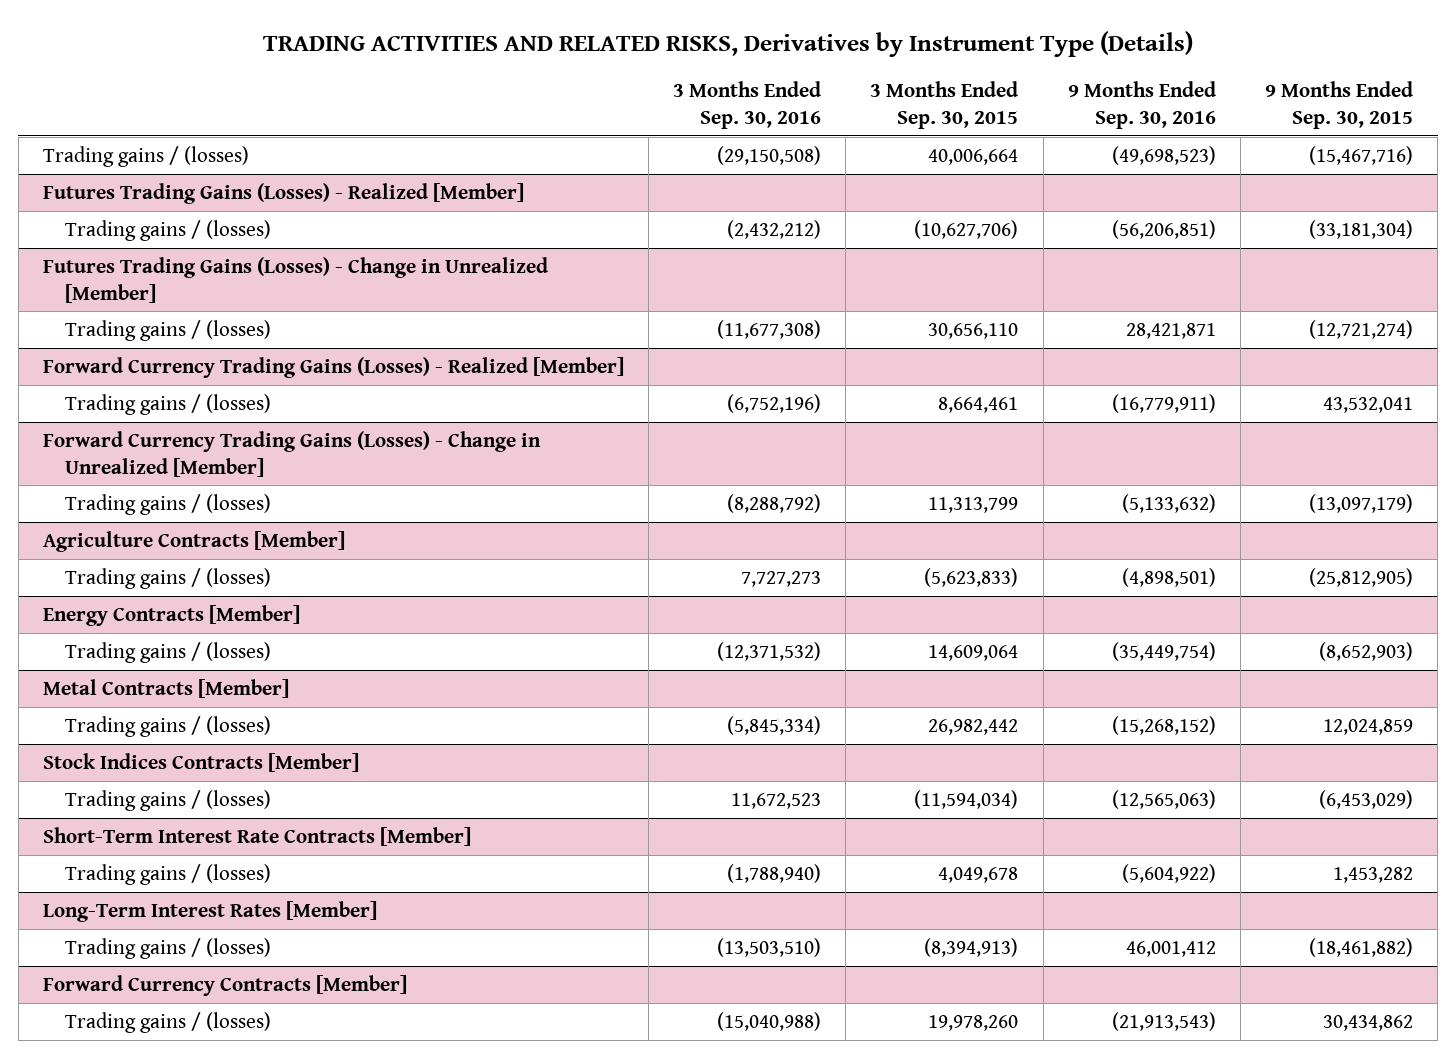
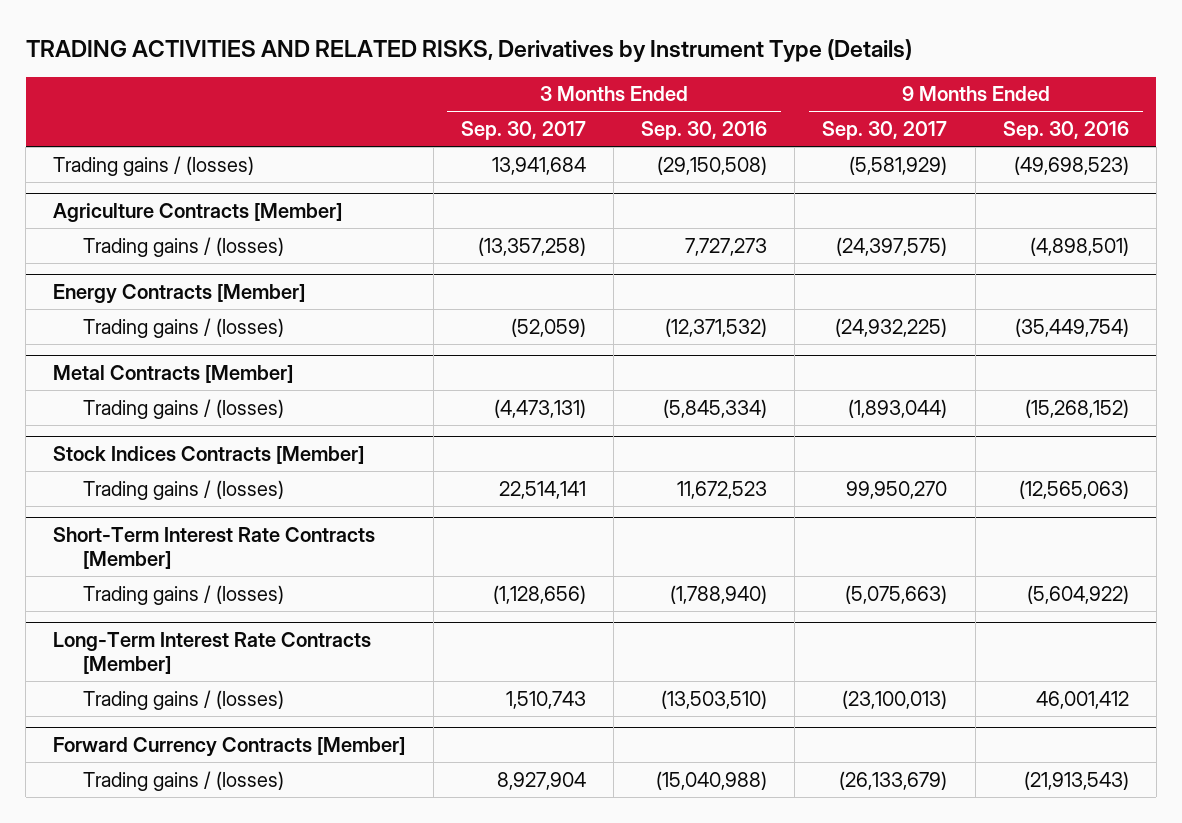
- | 3 Months Ended Sep. 30, 2016 | 3 Months Ended Sep. 30, 2015 | 9 Months Ended Sep. 30, 2016 | 9 Months Ended Sep. 30, 2015
+ | 3 Months Ended Sep. 30, 2017 | 3 Months Ended Sep. 30, 2016 | 9 Months Ended Sep. 30, 2017 | 9 Months Ended Sep. 30, 2016
- Futures Trading Gains (Losses) - Realized [Member]
- Trading gains / (losses) | (2,432,212) | (10,627,706) | (56,206,851) | (33,181,304)
- Futures Trading Gains (Losses) - Change in Unrealized [Member]
- Trading gains / (losses) | (11,677,308) | 30,656,110 | 28,421,871 | (12,721,274)
- Forward Currency Trading Gains (Losses) - Realized [Member]
- Trading gains / (losses) | (6,752,196) | 8,664,461 | (16,779,911) | 43,532,041
- Forward Currency Trading Gains (Losses) - Change in Unrealized [Member]
- Trading gains / (losses) | (8,288,792) | 11,313,799 | (5,133,632) | (13,097,179)
- Long-Term Interest Rates [Member]
+ Long-Term Interest Rate Contracts [Member]

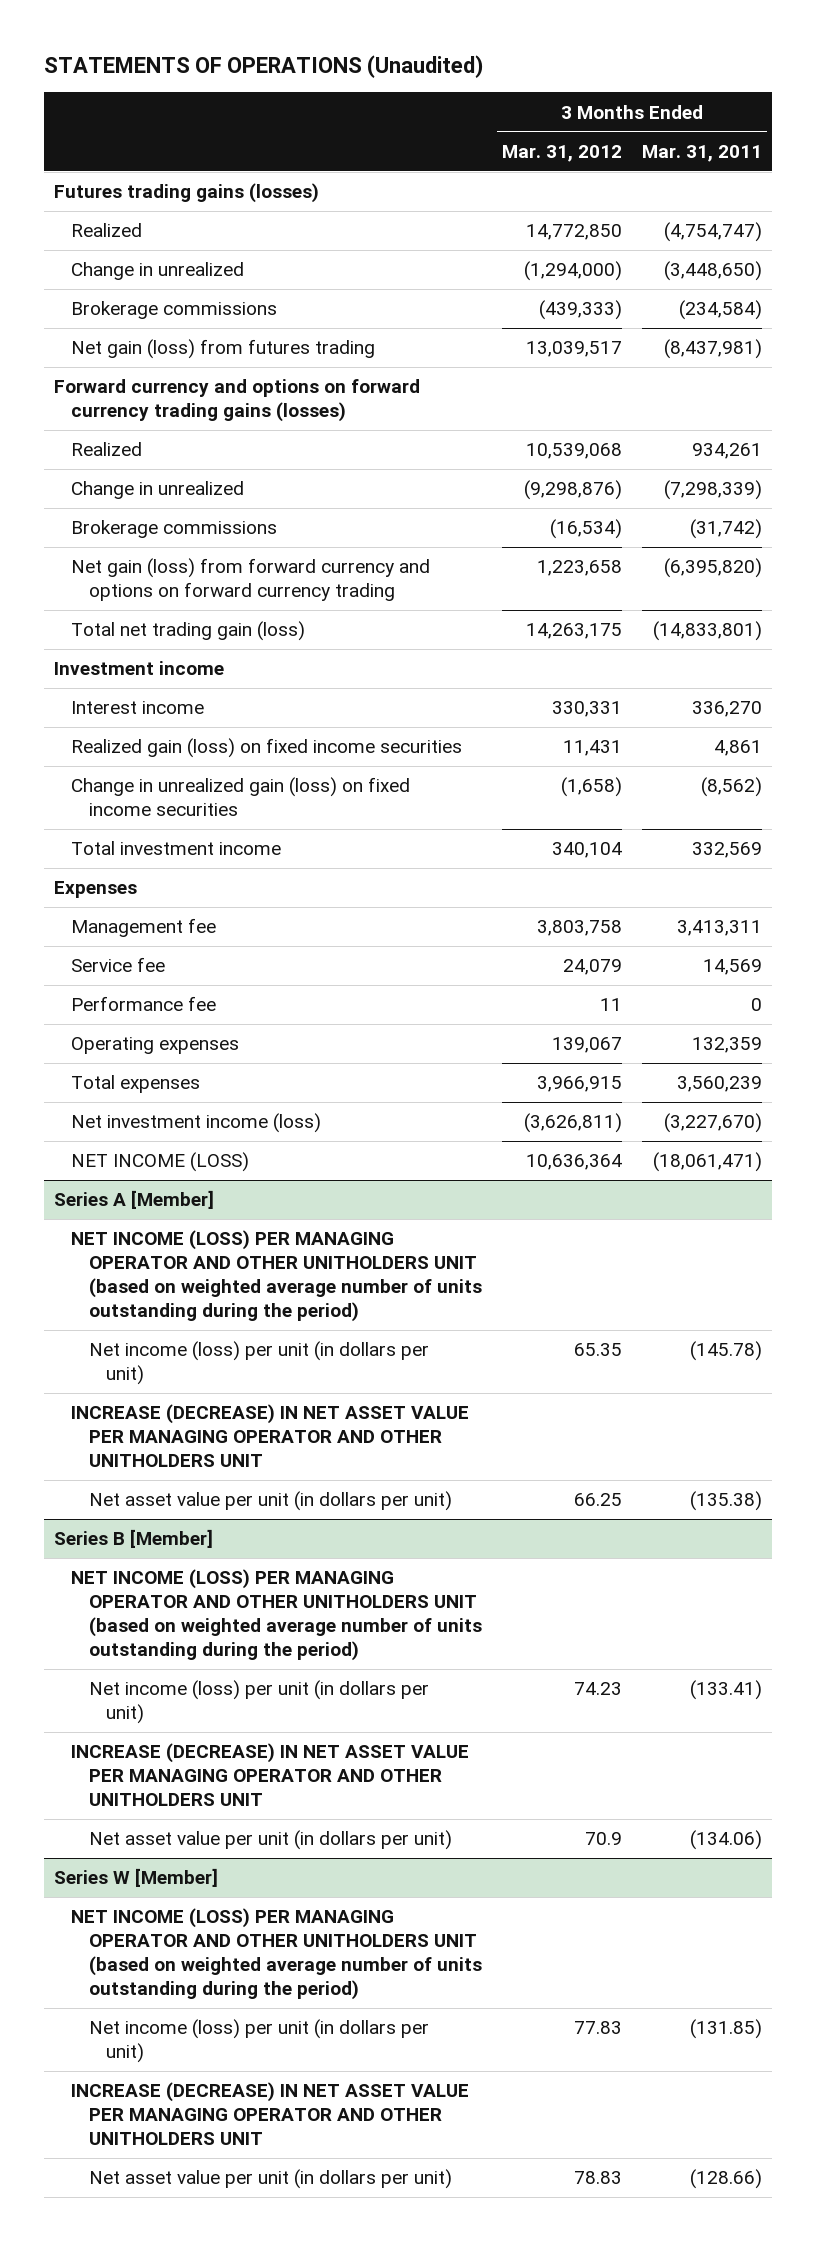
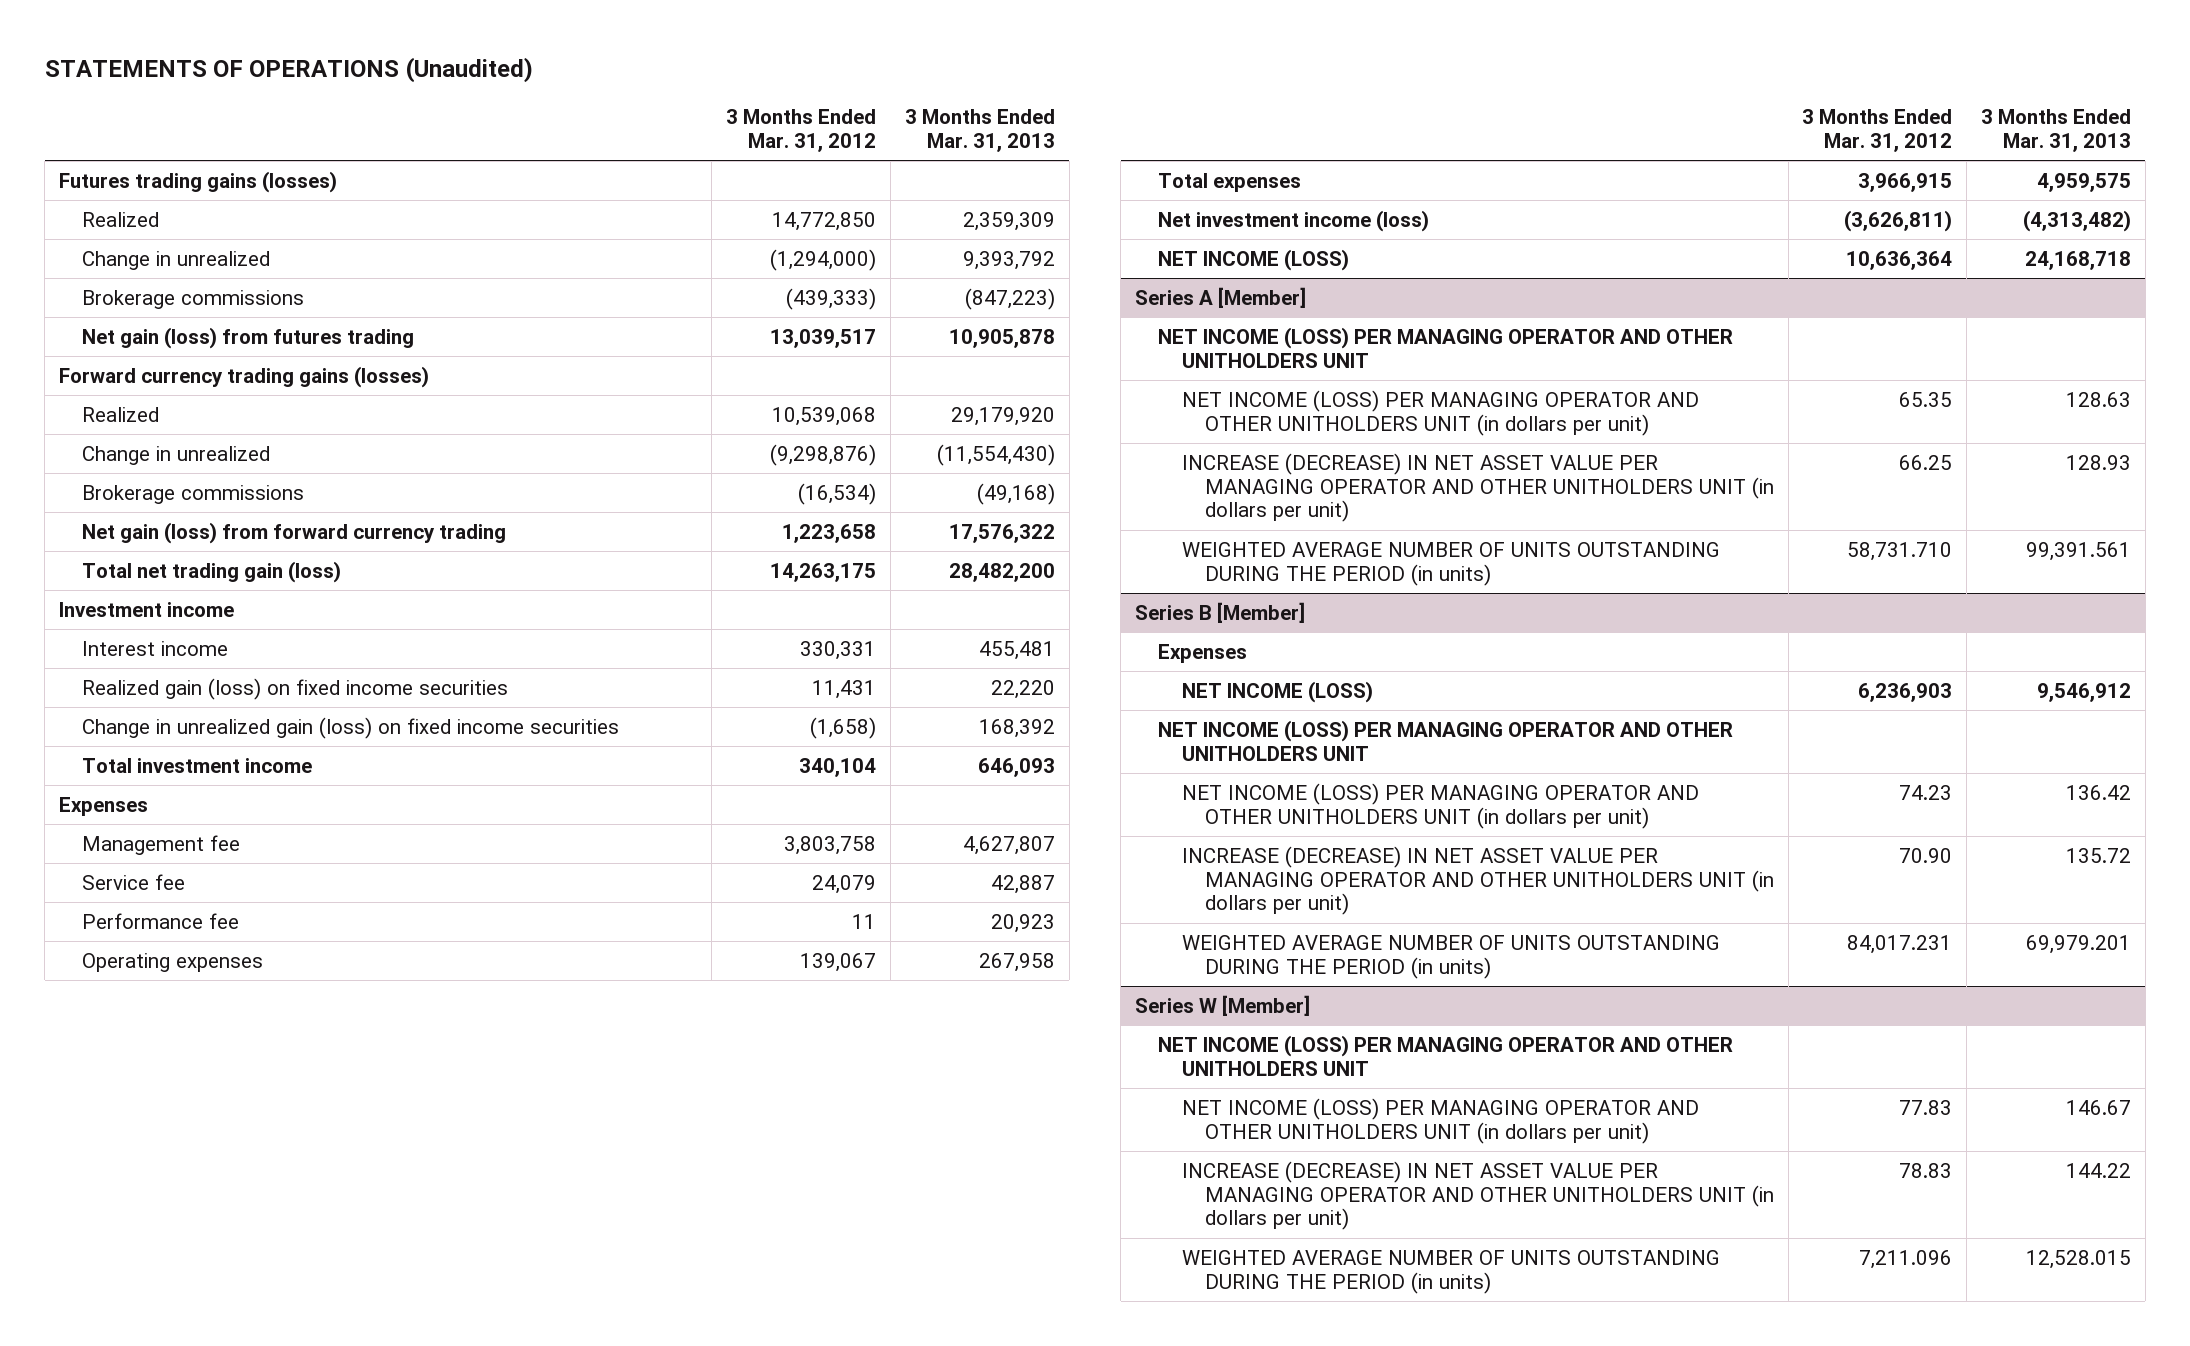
- | 3 Months Ended Mar. 31, 2012 | 3 Months Ended Mar. 31, 2011
+ | 3 Months Ended Mar. 31, 2012 | 3 Months Ended Mar. 31, 2013
- Forward currency and options on forward currency trading gains (losses)
+ Forward currency trading gains (losses)
- Net gain (loss) from forward currency and options on forward currency trading | 1,223,658 | (6,395,820)
+ Net gain (loss) from forward currency trading | 1,223,658 | 17,576,322
@ Series A [Member]
- NET INCOME (LOSS) PER MANAGING OPERATOR AND OTHER UNITHOLDERS UNIT (based on weighted average number of units outstanding during the period)
- Net income (loss) per unit (in dollars per unit) | 65.35 | (145.78)
- INCREASE (DECREASE) IN NET ASSET VALUE PER MANAGING OPERATOR AND OTHER UNITHOLDERS UNIT
- Net asset value per unit (in dollars per unit) | 66.25 | (135.38)
+ NET INCOME (LOSS) PER MANAGING OPERATOR AND OTHER UNITHOLDERS UNIT
+ NET INCOME (LOSS) PER MANAGING OPERATOR AND OTHER UNITHOLDERS UNIT (in dollars per unit) | 65.35 | 128.63
+ INCREASE (DECREASE) IN NET ASSET VALUE PER MANAGING OPERATOR AND OTHER UNITHOLDERS UNIT (in dollars per unit) | 66.25 | 128.93
+ WEIGHTED AVERAGE NUMBER OF UNITS OUTSTANDING DURING THE PERIOD (in units) | 58,731.710 | 99,391.561
@ Series B [Member]
- NET INCOME (LOSS) PER MANAGING OPERATOR AND OTHER UNITHOLDERS UNIT (based on weighted average number of units outstanding during the period)
- Net income (loss) per unit (in dollars per unit) | 74.23 | (133.41)
- INCREASE (DECREASE) IN NET ASSET VALUE PER MANAGING OPERATOR AND OTHER UNITHOLDERS UNIT
- Net asset value per unit (in dollars per unit) | 70.9 | (134.06)
+ Expenses
+ NET INCOME (LOSS) | 6,236,903 | 9,546,912
+ NET INCOME (LOSS) PER MANAGING OPERATOR AND OTHER UNITHOLDERS UNIT
+ NET INCOME (LOSS) PER MANAGING OPERATOR AND OTHER UNITHOLDERS UNIT (in dollars per unit) | 74.23 | 136.42
+ INCREASE (DECREASE) IN NET ASSET VALUE PER MANAGING OPERATOR AND OTHER UNITHOLDERS UNIT (in dollars per unit) | 70.90 | 135.72
+ WEIGHTED AVERAGE NUMBER OF UNITS OUTSTANDING DURING THE PERIOD (in units) | 84,017.231 | 69,979.201
@ Series W [Member]
- NET INCOME (LOSS) PER MANAGING OPERATOR AND OTHER UNITHOLDERS UNIT (based on weighted average number of units outstanding during the period)
- Net income (loss) per unit (in dollars per unit) | 77.83 | (131.85)
- INCREASE (DECREASE) IN NET ASSET VALUE PER MANAGING OPERATOR AND OTHER UNITHOLDERS UNIT
- Net asset value per unit (in dollars per unit) | 78.83 | (128.66)
+ NET INCOME (LOSS) PER MANAGING OPERATOR AND OTHER UNITHOLDERS UNIT
+ NET INCOME (LOSS) PER MANAGING OPERATOR AND OTHER UNITHOLDERS UNIT (in dollars per unit) | 77.83 | 146.67
+ INCREASE (DECREASE) IN NET ASSET VALUE PER MANAGING OPERATOR AND OTHER UNITHOLDERS UNIT (in dollars per unit) | 78.83 | 144.22
+ WEIGHTED AVERAGE NUMBER OF UNITS OUTSTANDING DURING THE PERIOD (in units) | 7,211.096 | 12,528.015

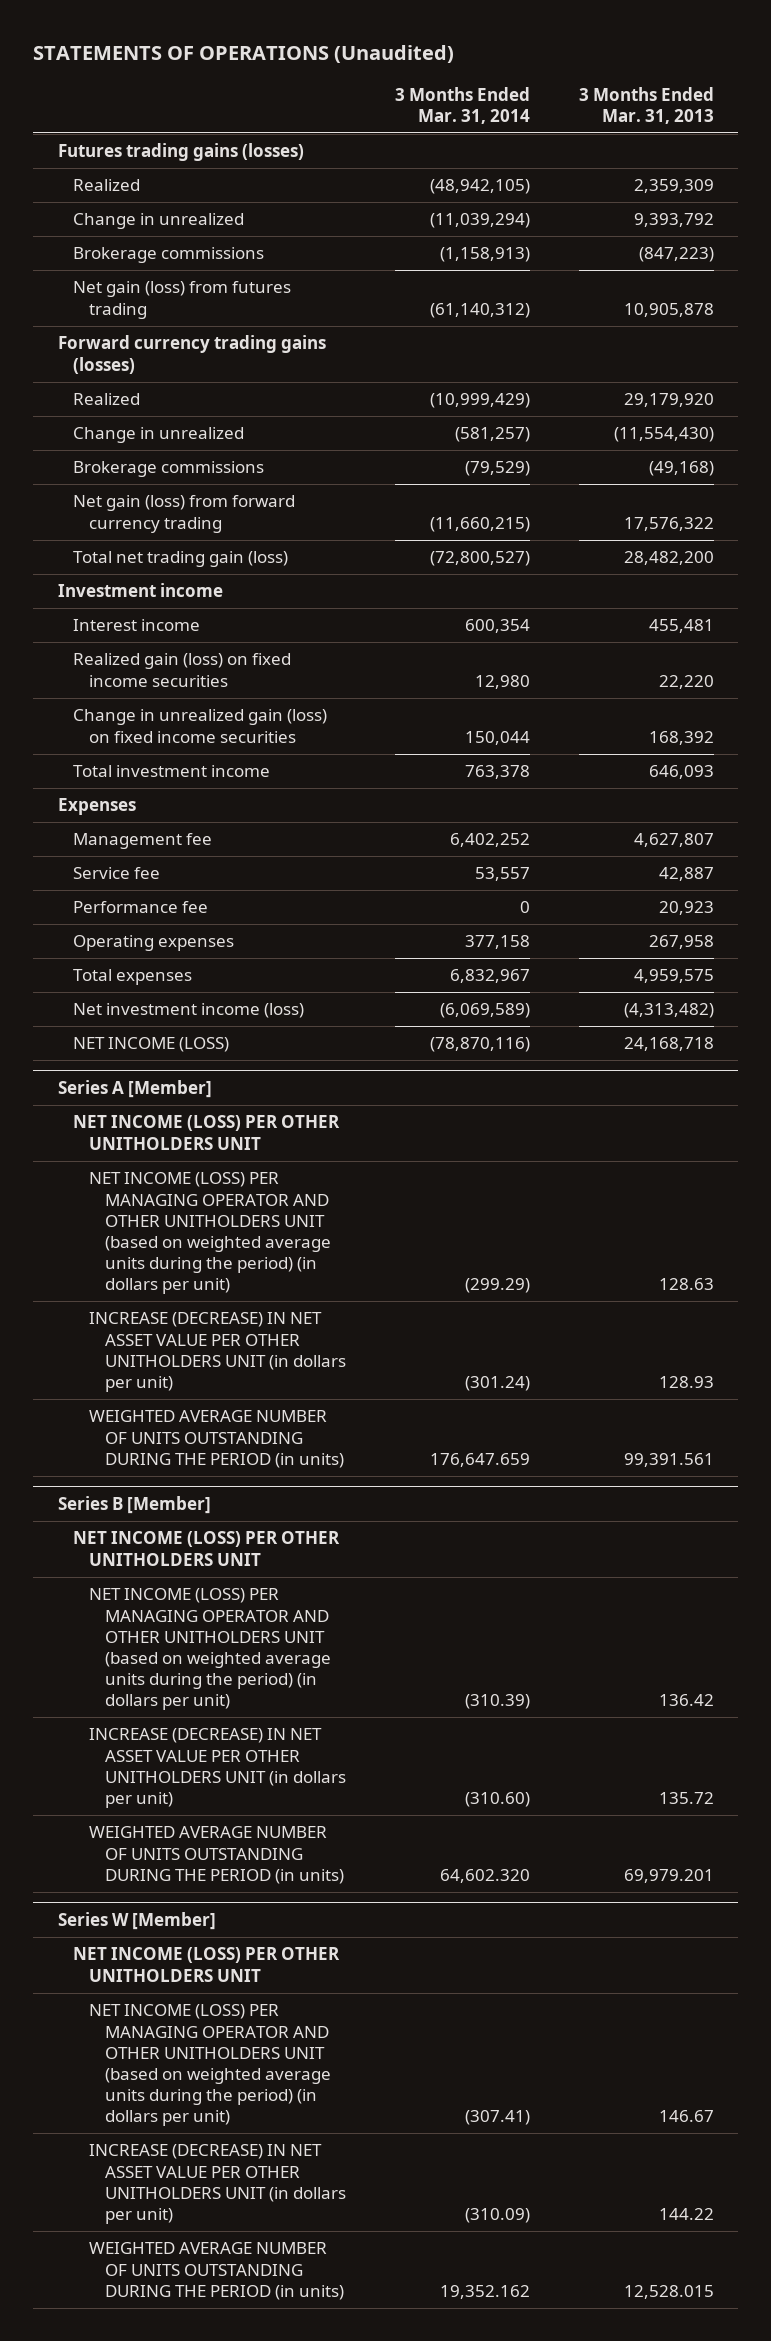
- | 3 Months Ended Mar. 31, 2012 | 3 Months Ended Mar. 31, 2013
+ | 3 Months Ended Mar. 31, 2014 | 3 Months Ended Mar. 31, 2013
@ Series A [Member]
- NET INCOME (LOSS) PER MANAGING OPERATOR AND OTHER UNITHOLDERS UNIT
- NET INCOME (LOSS) PER MANAGING OPERATOR AND OTHER UNITHOLDERS UNIT (in dollars per unit) | 65.35 | 128.63
- INCREASE (DECREASE) IN NET ASSET VALUE PER MANAGING OPERATOR AND OTHER UNITHOLDERS UNIT (in dollars per unit) | 66.25 | 128.93
+ NET INCOME (LOSS) PER OTHER UNITHOLDERS UNIT
+ NET INCOME (LOSS) PER MANAGING OPERATOR AND OTHER UNITHOLDERS UNIT (based on weighted average units during the period) (in dollars per unit) | (299.29) | 128.63
+ INCREASE (DECREASE) IN NET ASSET VALUE PER OTHER UNITHOLDERS UNIT (in dollars per unit) | (301.24) | 128.93
@ Series B [Member]
- Expenses
- NET INCOME (LOSS) | 6,236,903 | 9,546,912
- NET INCOME (LOSS) PER MANAGING OPERATOR AND OTHER UNITHOLDERS UNIT
- NET INCOME (LOSS) PER MANAGING OPERATOR AND OTHER UNITHOLDERS UNIT (in dollars per unit) | 74.23 | 136.42
- INCREASE (DECREASE) IN NET ASSET VALUE PER MANAGING OPERATOR AND OTHER UNITHOLDERS UNIT (in dollars per unit) | 70.90 | 135.72
+ NET INCOME (LOSS) PER OTHER UNITHOLDERS UNIT
+ NET INCOME (LOSS) PER MANAGING OPERATOR AND OTHER UNITHOLDERS UNIT (based on weighted average units during the period) (in dollars per unit) | (310.39) | 136.42
+ INCREASE (DECREASE) IN NET ASSET VALUE PER OTHER UNITHOLDERS UNIT (in dollars per unit) | (310.60) | 135.72
@ Series W [Member]
- NET INCOME (LOSS) PER MANAGING OPERATOR AND OTHER UNITHOLDERS UNIT
- NET INCOME (LOSS) PER MANAGING OPERATOR AND OTHER UNITHOLDERS UNIT (in dollars per unit) | 77.83 | 146.67
- INCREASE (DECREASE) IN NET ASSET VALUE PER MANAGING OPERATOR AND OTHER UNITHOLDERS UNIT (in dollars per unit) | 78.83 | 144.22
+ NET INCOME (LOSS) PER OTHER UNITHOLDERS UNIT
+ NET INCOME (LOSS) PER MANAGING OPERATOR AND OTHER UNITHOLDERS UNIT (based on weighted average units during the period) (in dollars per unit) | (307.41) | 146.67
+ INCREASE (DECREASE) IN NET ASSET VALUE PER OTHER UNITHOLDERS UNIT (in dollars per unit) | (310.09) | 144.22

